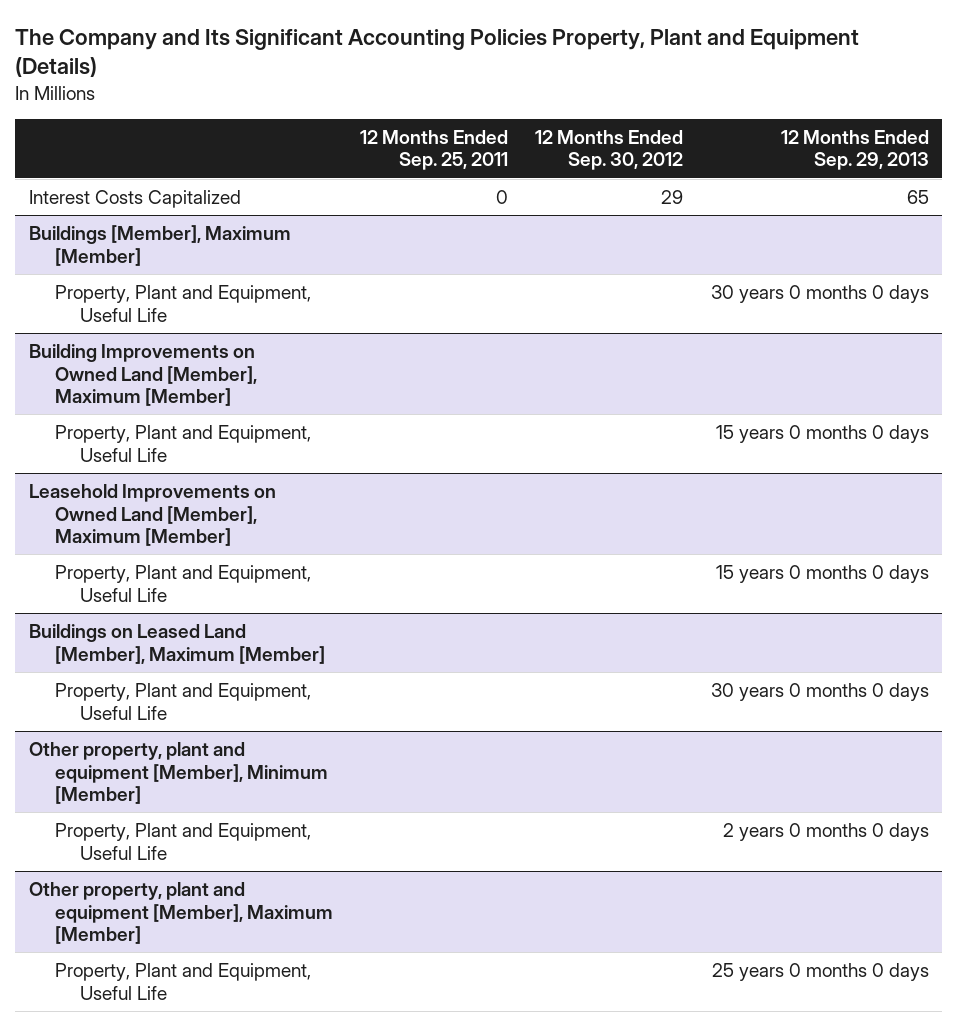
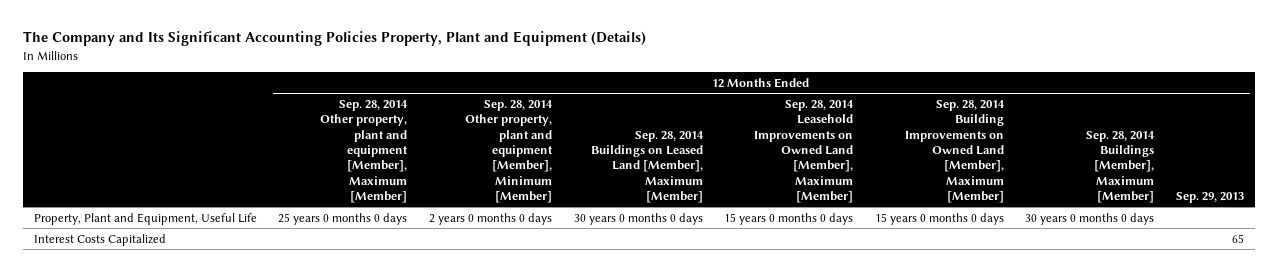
- | 12 Months Ended Sep. 25, 2011 | 12 Months Ended Sep. 30, 2012 | 12 Months Ended Sep. 29, 2013
+ | 12 Months Ended Sep. 28, 2014 Other property, plant and equipment [Member], Maximum [Member] | 12 Months Ended Sep. 28, 2014 Other property, plant and equipment [Member], Minimum [Member] | 12 Months Ended Sep. 28, 2014 Buildings on Leased Land [Member], Maximum [Member] | 12 Months Ended Sep. 28, 2014 Leasehold Improvements on Owned Land [Member], Maximum [Member] | 12 Months Ended Sep. 28, 2014 Building Improvements on Owned Land [Member], Maximum [Member] | 12 Months Ended Sep. 28, 2014 Buildings [Member], Maximum [Member] | 12 Months Ended Sep. 29, 2013
+ Property, Plant and Equipment, Useful Life | 25 years 0 months 0 days | 2 years 0 months 0 days | 30 years 0 months 0 days | 15 years 0 months 0 days | 15 years 0 months 0 days | 30 years 0 months 0 days |
- Buildings [Member], Maximum [Member]
- Property, Plant and Equipment, Useful Life | | | 30 years 0 months 0 days
- Building Improvements on Owned Land [Member], Maximum [Member]
- Property, Plant and Equipment, Useful Life | | | 15 years 0 months 0 days
- Leasehold Improvements on Owned Land [Member], Maximum [Member]
- Property, Plant and Equipment, Useful Life | | | 15 years 0 months 0 days
- Buildings on Leased Land [Member], Maximum [Member]
- Property, Plant and Equipment, Useful Life | | | 30 years 0 months 0 days
- Other property, plant and equipment [Member], Minimum [Member]
- Property, Plant and Equipment, Useful Life | | | 2 years 0 months 0 days
- Other property, plant and equipment [Member], Maximum [Member]
- Property, Plant and Equipment, Useful Life | | | 25 years 0 months 0 days

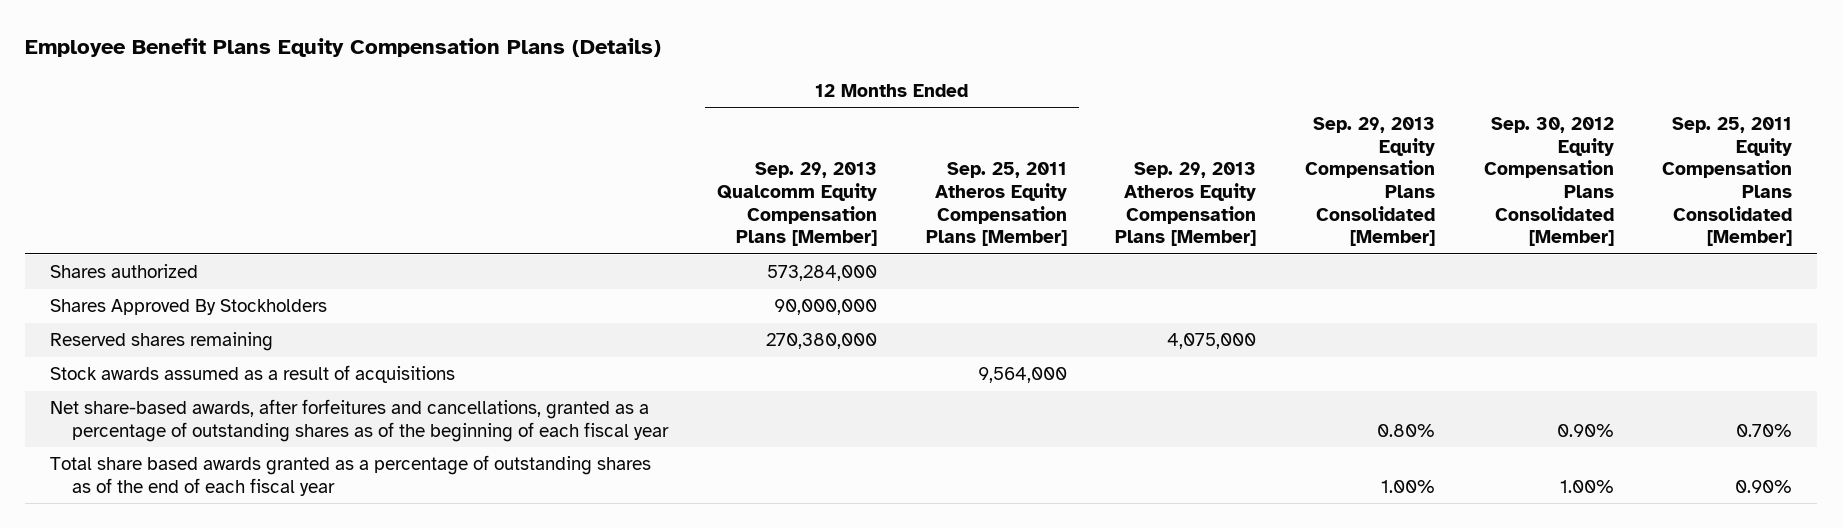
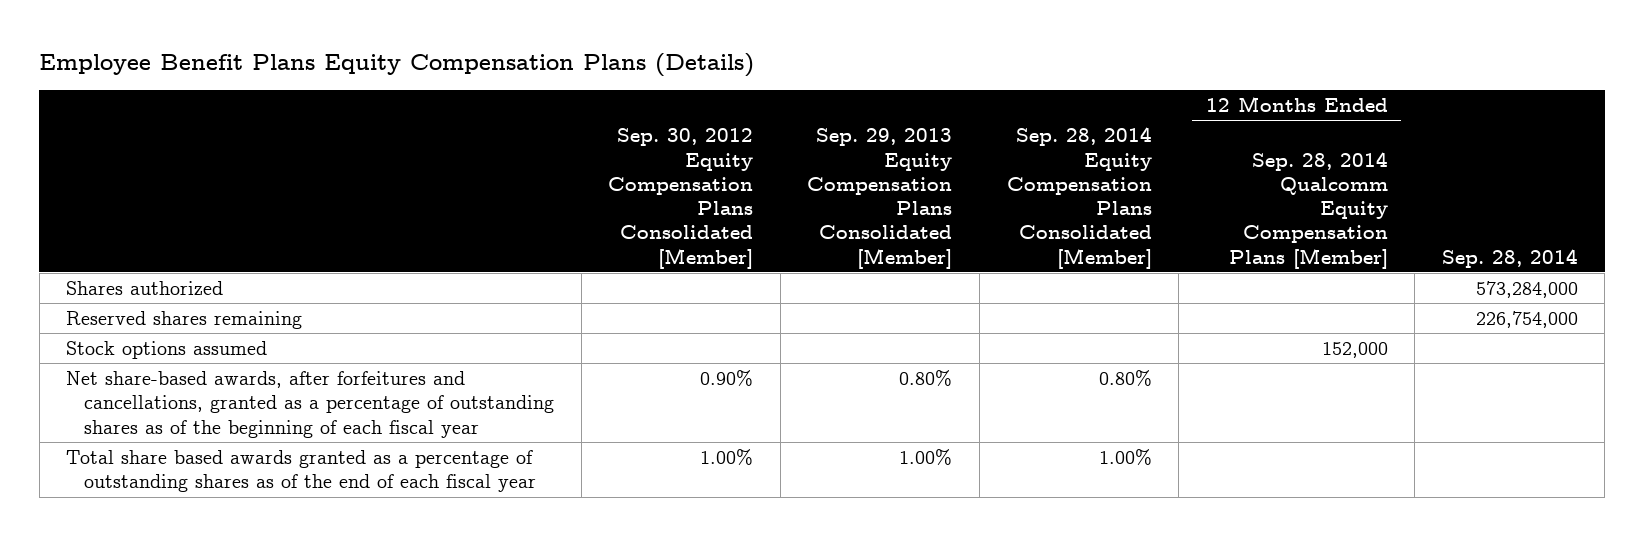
- | 12 Months Ended Sep. 29, 2013 Qualcomm Equity Compensation Plans [Member] | 12 Months Ended Sep. 25, 2011 Atheros Equity Compensation Plans [Member] | Sep. 29, 2013 Atheros Equity Compensation Plans [Member] | Sep. 29, 2013 Equity Compensation Plans Consolidated [Member] | Sep. 30, 2012 Equity Compensation Plans Consolidated [Member] | Sep. 25, 2011 Equity Compensation Plans Consolidated [Member]
+ | Sep. 30, 2012 Equity Compensation Plans Consolidated [Member] | Sep. 29, 2013 Equity Compensation Plans Consolidated [Member] | Sep. 28, 2014 Equity Compensation Plans Consolidated [Member] | 12 Months Ended Sep. 28, 2014 Qualcomm Equity Compensation Plans [Member] | Sep. 28, 2014
- Shares Approved By Stockholders | 90,000,000 | | | | |
- Stock awards assumed as a result of acquisitions | | 9,564,000 | | | |
+ Stock options assumed | | | | 152,000 |

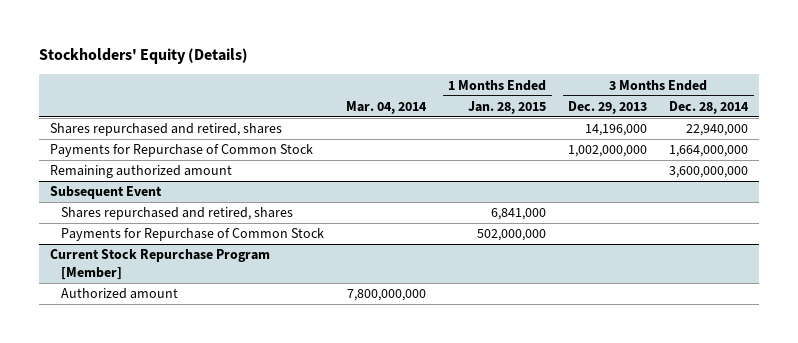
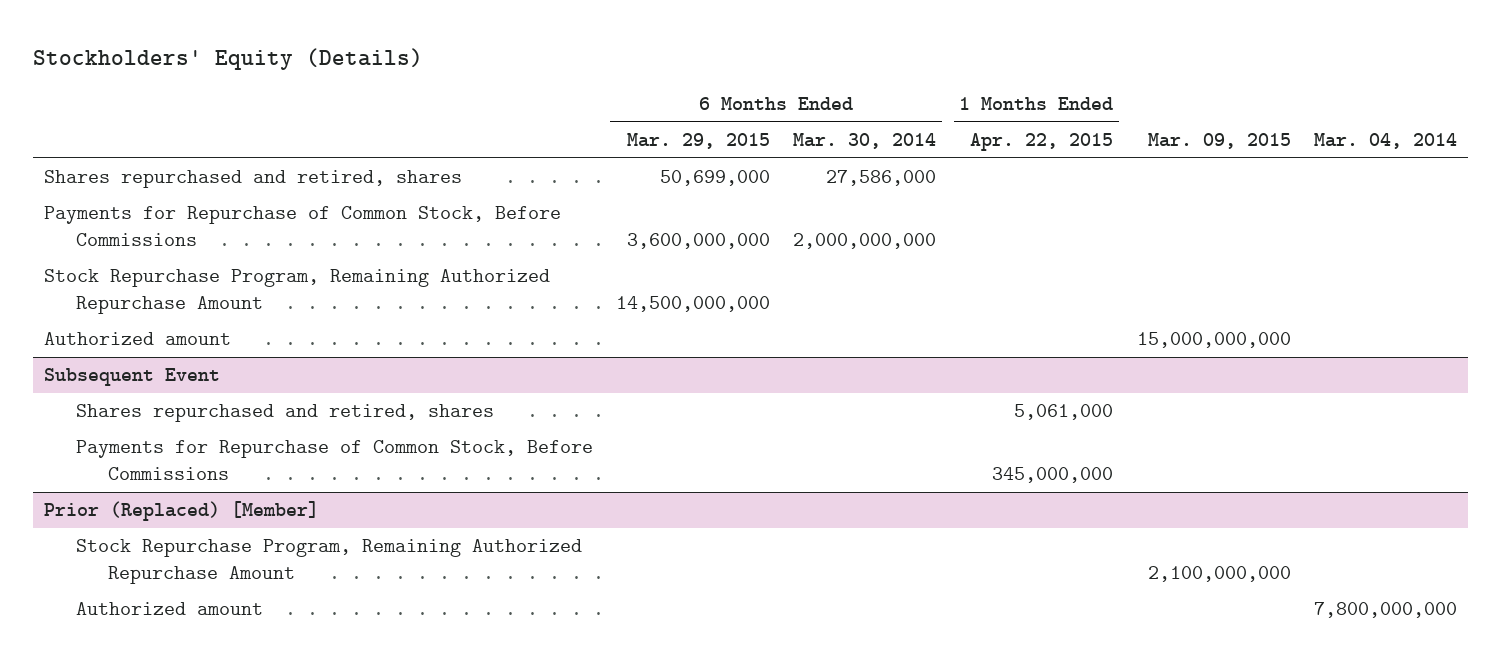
- | Mar. 04, 2014 | 1 Months Ended Jan. 28, 2015 | 3 Months Ended Dec. 29, 2013 | 3 Months Ended Dec. 28, 2014
+ | 6 Months Ended Mar. 29, 2015 | 6 Months Ended Mar. 30, 2014 | 1 Months Ended Apr. 22, 2015 | Mar. 09, 2015 | Mar. 04, 2014
- Payments for Repurchase of Common Stock | | | 1,002,000,000 | 1,664,000,000
- Remaining authorized amount | | | | 3,600,000,000
+ Payments for Repurchase of Common Stock, Before Commissions | 3,600,000,000 | 2,000,000,000 | | |
+ Stock Repurchase Program, Remaining Authorized Repurchase Amount | 14,500,000,000 | | | |
+ Authorized amount | | | | 15,000,000,000 |
@ Subsequent Event
- Payments for Repurchase of Common Stock | | 502,000,000 | |
- Current Stock Repurchase Program [Member]
@ Subsequent Event
+ Payments for Repurchase of Common Stock, Before Commissions | | | 345,000,000 | |
+ Prior (Replaced) [Member]
+ Stock Repurchase Program, Remaining Authorized Repurchase Amount | | | | 2,100,000,000 |

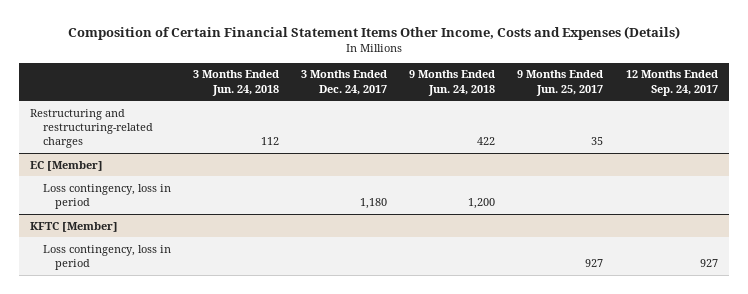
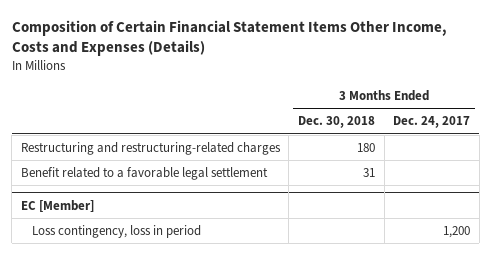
- | 3 Months Ended Jun. 24, 2018 | 3 Months Ended Dec. 24, 2017 | 9 Months Ended Jun. 24, 2018 | 9 Months Ended Jun. 25, 2017 | 12 Months Ended Sep. 24, 2017
+ | 3 Months Ended Dec. 30, 2018 | 3 Months Ended Dec. 24, 2017
+ Benefit related to a favorable legal settlement | 31 |
@ EC [Member]
- Loss contingency, loss in period | | 1,180 | 1,200 | |
- KFTC [Member]
- Loss contingency, loss in period | | | | 927 | 927
@ EC [Member]
+ Loss contingency, loss in period | | 1,200

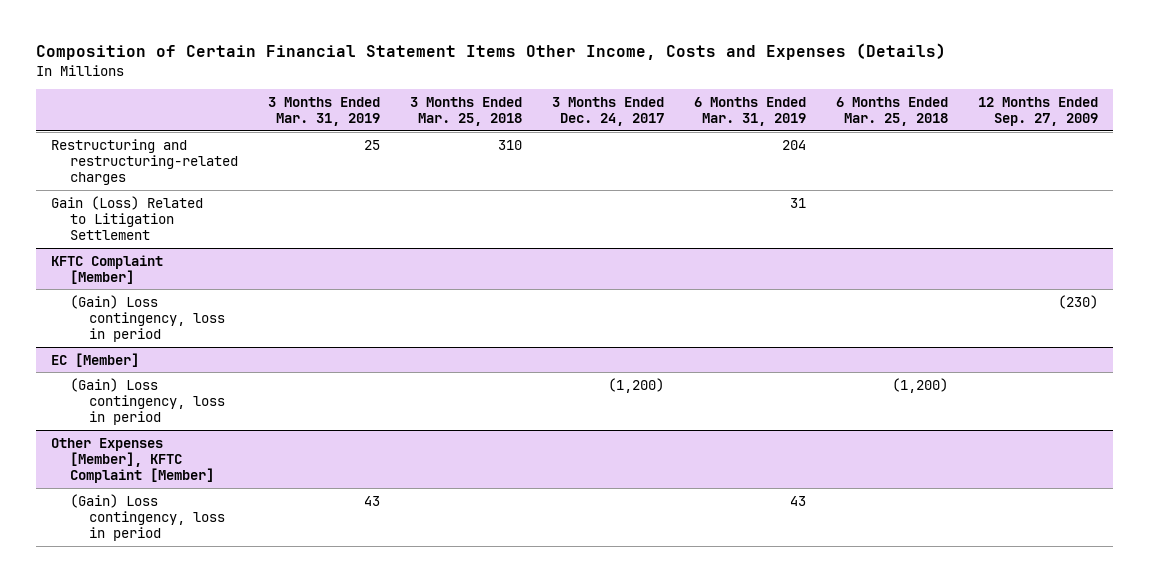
- | 3 Months Ended Dec. 30, 2018 | 3 Months Ended Dec. 24, 2017
+ | 3 Months Ended Mar. 31, 2019 | 3 Months Ended Mar. 25, 2018 | 3 Months Ended Dec. 24, 2017 | 6 Months Ended Mar. 31, 2019 | 6 Months Ended Mar. 25, 2018 | 12 Months Ended Sep. 27, 2009
- Benefit related to a favorable legal settlement | 31 |
+ Gain (Loss) Related to Litigation Settlement | | | | 31 | |
+ KFTC Complaint [Member]
+ (Gain) Loss contingency, loss in period | | | | | | (230)
@ EC [Member]
- Loss contingency, loss in period | | 1,200
+ (Gain) Loss contingency, loss in period | | | (1,200) | | (1,200) |
+ Other Expenses [Member], KFTC Complaint [Member]
+ (Gain) Loss contingency, loss in period | 43 | | | 43 | |

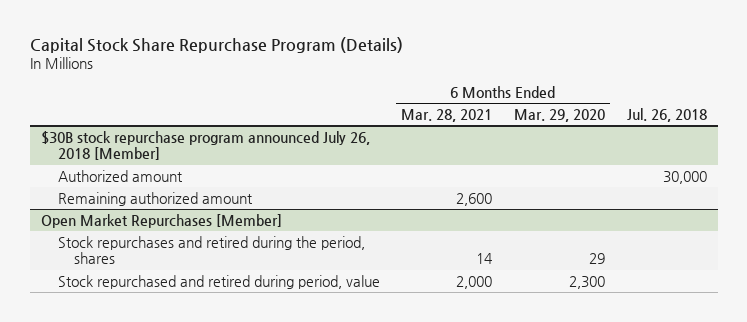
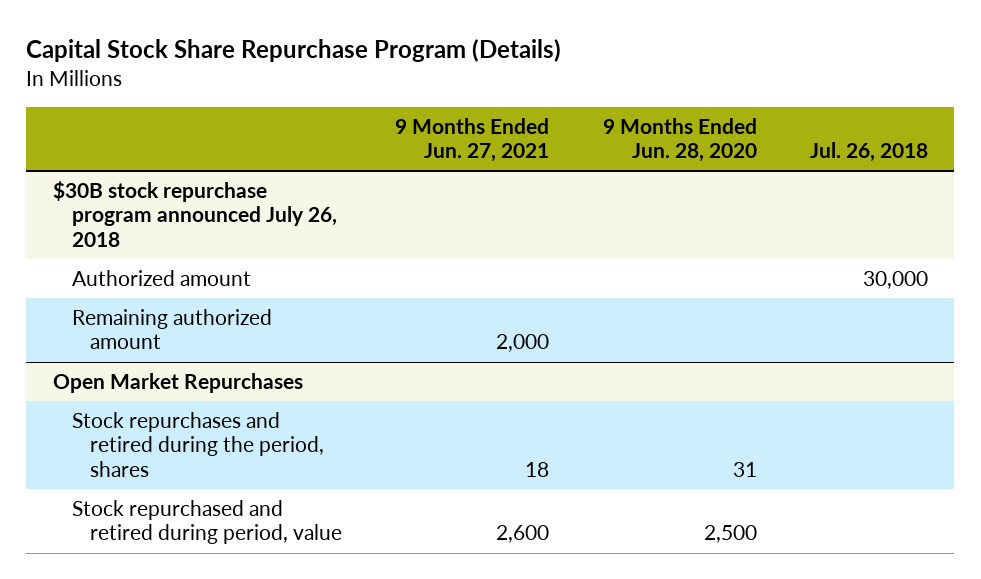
- | 6 Months Ended Mar. 28, 2021 | 6 Months Ended Mar. 29, 2020 | Jul. 26, 2018
+ | 9 Months Ended Jun. 27, 2021 | 9 Months Ended Jun. 28, 2020 | Jul. 26, 2018
- $30B stock repurchase program announced July 26, 2018 [Member]
+ $30B stock repurchase program announced July 26, 2018
- Open Market Repurchases [Member]
+ Open Market Repurchases

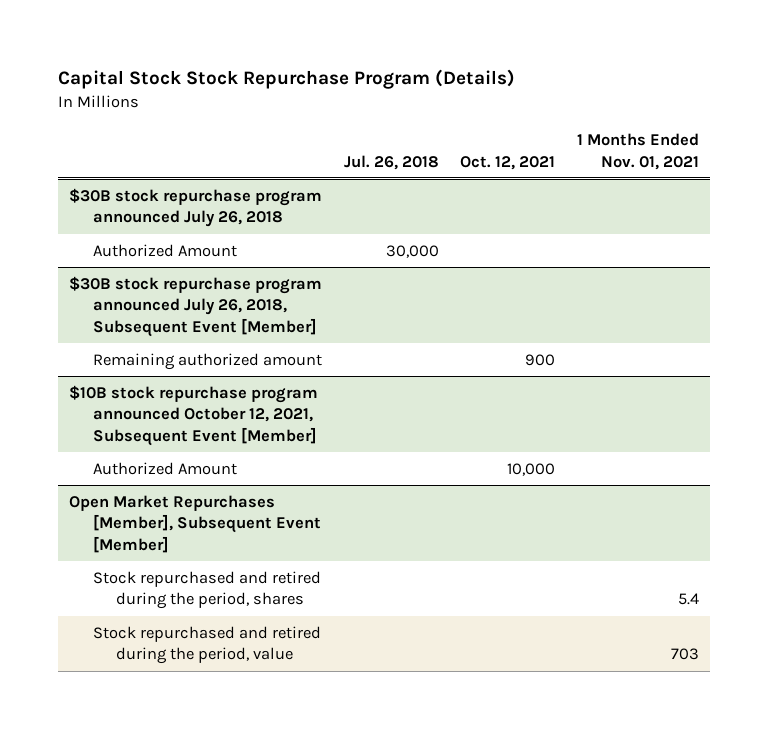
- Capital Stock Share Repurchase Program (Details)
+ Capital Stock Stock Repurchase Program (Details)
- | 9 Months Ended Jun. 27, 2021 | 9 Months Ended Jun. 28, 2020 | Jul. 26, 2018
+ | Jul. 26, 2018 | Oct. 12, 2021 | 1 Months Ended Nov. 01, 2021
@ $30B stock repurchase program announced July 26, 2018
- Authorized amount | | | 30,000
- Remaining authorized amount | 2,000 | |
- Open Market Repurchases
- Stock repurchases and retired during the period, shares | 18 | 31 |
- Stock repurchased and retired during period, value | 2,600 | 2,500 |
@ $30B stock repurchase program announced July 26, 2018
+ Authorized Amount | 30,000 | |
+ $30B stock repurchase program announced July 26, 2018, Subsequent Event [Member]
+ Remaining authorized amount | | 900 |
+ $10B stock repurchase program announced October 12, 2021, Subsequent Event [Member]
+ Authorized Amount | | 10,000 |
+ Open Market Repurchases [Member], Subsequent Event [Member]
+ Stock repurchased and retired during the period, shares | | | 5.4
+ Stock repurchased and retired during the period, value | | | 703

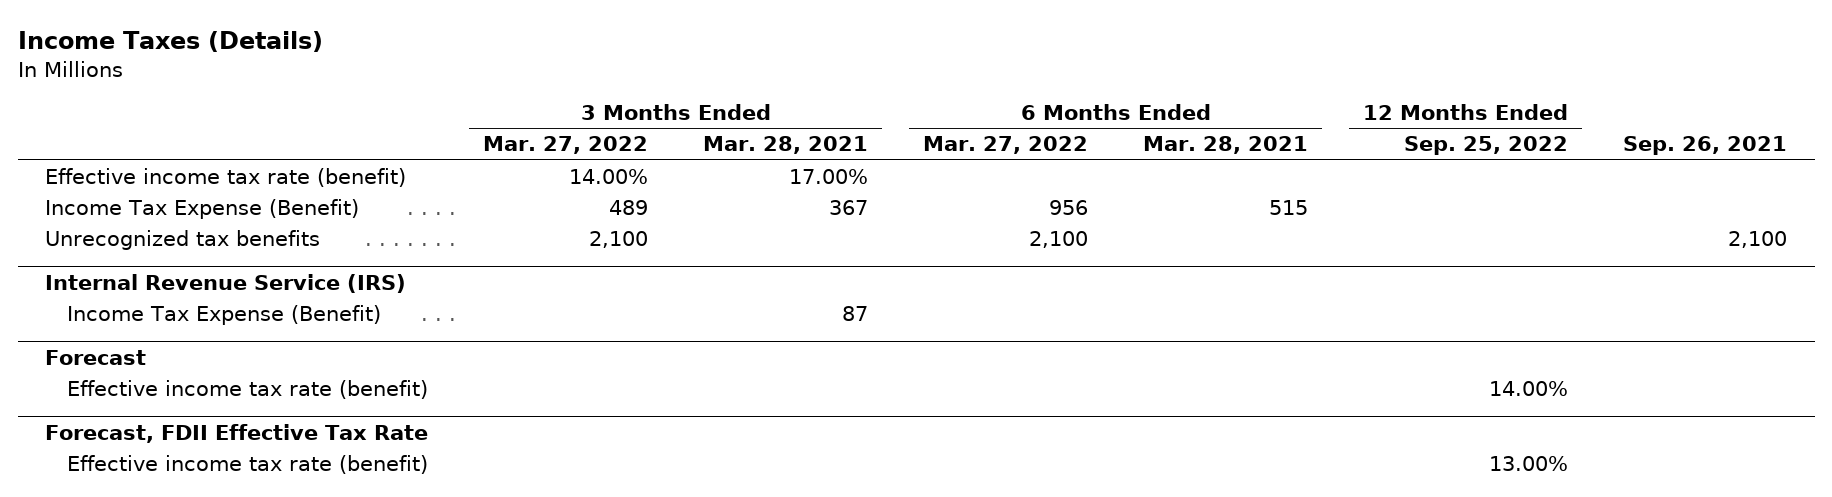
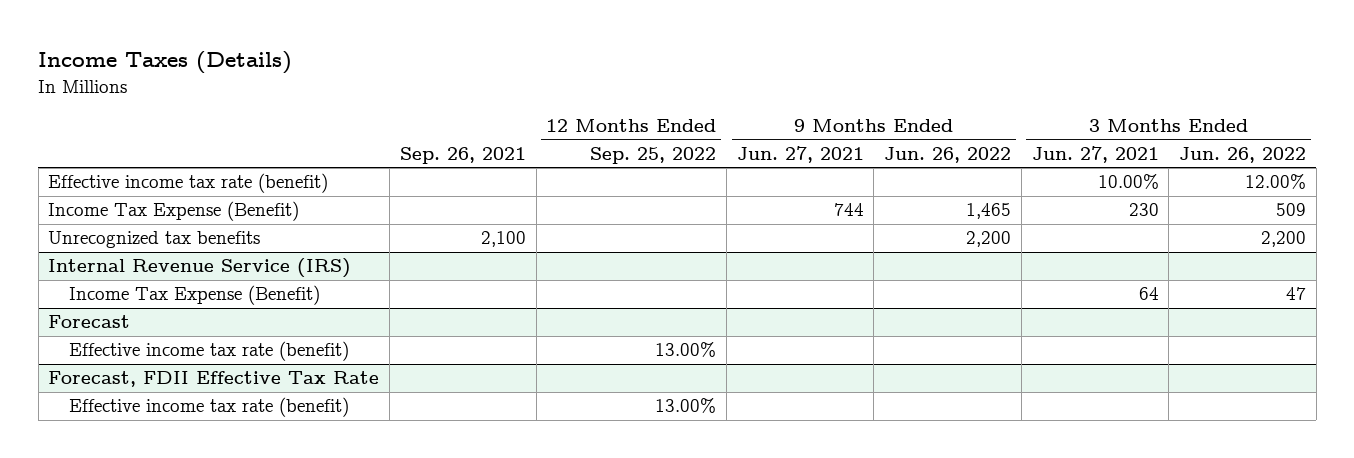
- | 3 Months Ended Mar. 27, 2022 | 3 Months Ended Mar. 28, 2021 | 6 Months Ended Mar. 27, 2022 | 6 Months Ended Mar. 28, 2021 | 12 Months Ended Sep. 25, 2022 | Sep. 26, 2021
+ | Sep. 26, 2021 | 12 Months Ended Sep. 25, 2022 | 9 Months Ended Jun. 27, 2021 | 9 Months Ended Jun. 26, 2022 | 3 Months Ended Jun. 27, 2021 | 3 Months Ended Jun. 26, 2022
@ Forecast
- Effective income tax rate (benefit) | | | | | 14.00% |
+ Effective income tax rate (benefit) | | 13.00% | | | |

